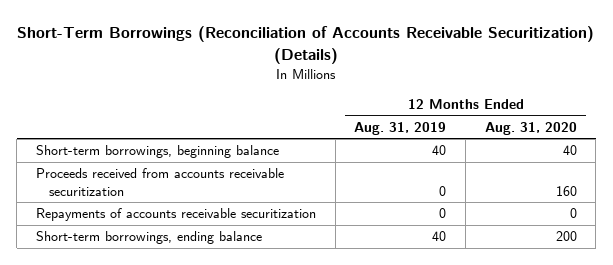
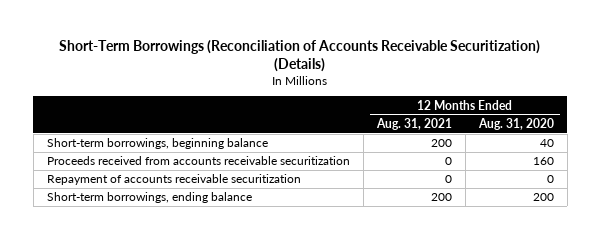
- | 12 Months Ended Aug. 31, 2019 | 12 Months Ended Aug. 31, 2020
+ | 12 Months Ended Aug. 31, 2021 | 12 Months Ended Aug. 31, 2020
- Repayments of accounts receivable securitization | 0 | 0
+ Repayment of accounts receivable securitization | 0 | 0

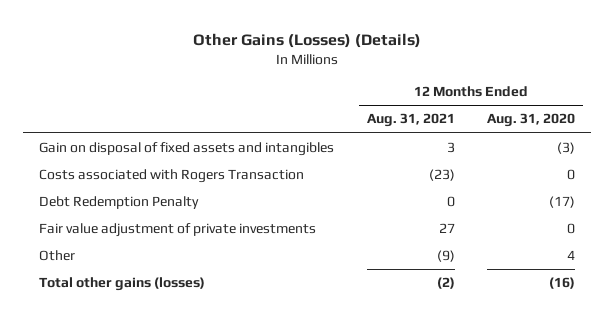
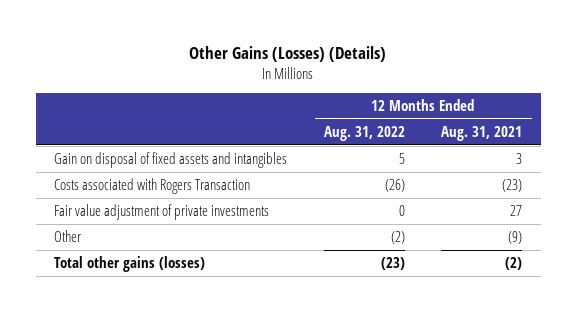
- | 12 Months Ended Aug. 31, 2021 | 12 Months Ended Aug. 31, 2020
+ | 12 Months Ended Aug. 31, 2022 | 12 Months Ended Aug. 31, 2021
- Debt Redemption Penalty | 0 | (17)

